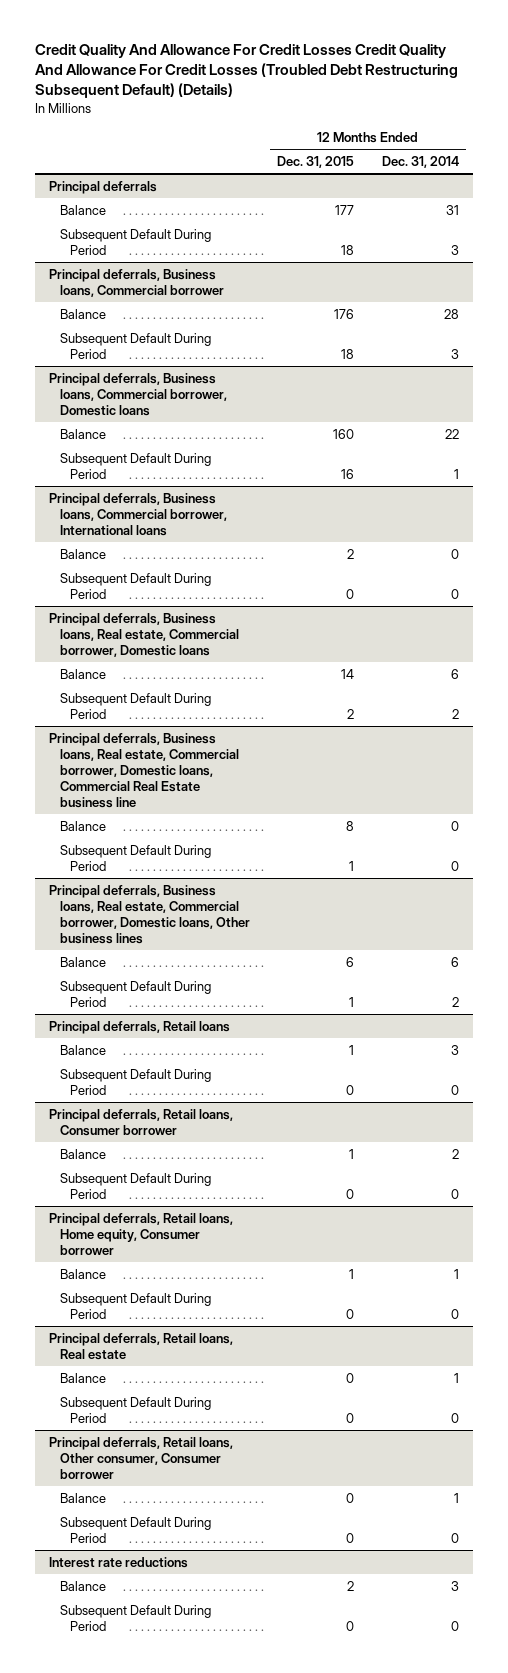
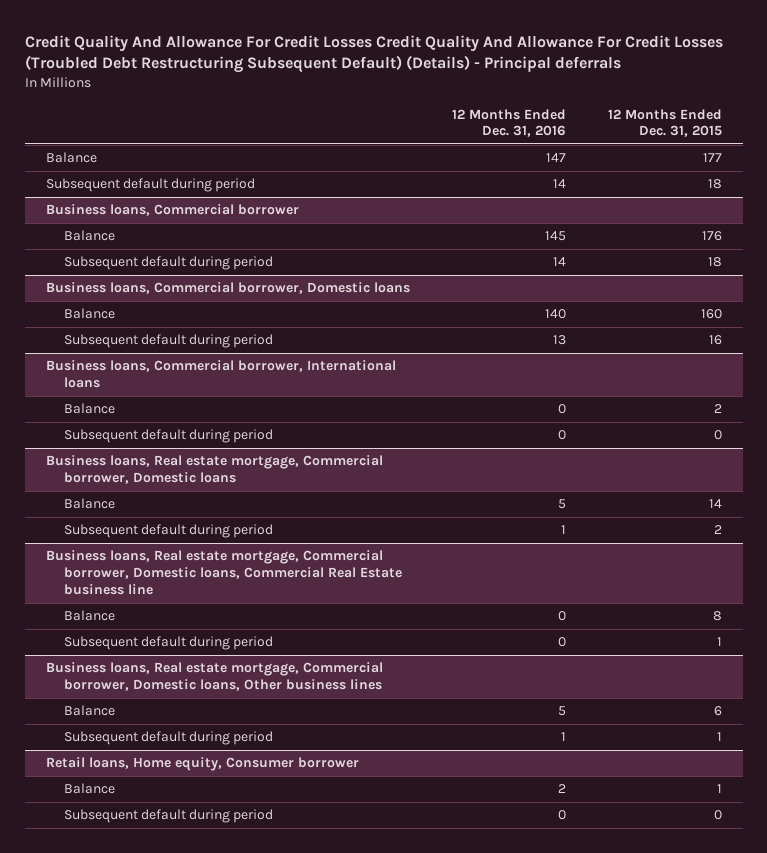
- Credit Quality And Allowance For Credit Losses Credit Quality And Allowance For Credit Losses (Troubled Debt Restructuring Subsequent Default) (Details)
+ Credit Quality And Allowance For Credit Losses Credit Quality And Allowance For Credit Losses (Troubled Debt Restructuring Subsequent Default) (Details) - Principal deferrals
- | 12 Months Ended Dec. 31, 2015 | 12 Months Ended Dec. 31, 2014
+ | 12 Months Ended Dec. 31, 2016 | 12 Months Ended Dec. 31, 2015
- Principal deferrals
- Subsequent Default During Period | 18 | 3
- Principal deferrals, Business loans, Commercial borrower
+ Subsequent default during period | 14 | 18
+ Business loans, Commercial borrower
- Subsequent Default During Period | 18 | 3
- Principal deferrals, Business loans, Commercial borrower, Domestic loans
+ Subsequent default during period | 14 | 18
+ Business loans, Commercial borrower, Domestic loans
- Subsequent Default During Period | 16 | 1
- Principal deferrals, Business loans, Commercial borrower, International loans
+ Subsequent default during period | 13 | 16
+ Business loans, Commercial borrower, International loans
- Subsequent Default During Period | 0 | 0
- Principal deferrals, Business loans, Real estate, Commercial borrower, Domestic loans
+ Subsequent default during period | 0 | 0
+ Business loans, Real estate mortgage, Commercial borrower, Domestic loans
- Subsequent Default During Period | 2 | 2
- Principal deferrals, Business loans, Real estate, Commercial borrower, Domestic loans, Commercial Real Estate business line
+ Subsequent default during period | 1 | 2
+ Business loans, Real estate mortgage, Commercial borrower, Domestic loans, Commercial Real Estate business line
- Subsequent Default During Period | 1 | 0
- Principal deferrals, Business loans, Real estate, Commercial borrower, Domestic loans, Other business lines
+ Subsequent default during period | 0 | 1
+ Business loans, Real estate mortgage, Commercial borrower, Domestic loans, Other business lines
- Subsequent Default During Period | 1 | 2
- Principal deferrals, Retail loans
- Balance | 1 | 3
- Subsequent Default During Period | 0 | 0
- Principal deferrals, Retail loans, Consumer borrower
- Balance | 1 | 2
- Subsequent Default During Period | 0 | 0
- Principal deferrals, Retail loans, Home equity, Consumer borrower
+ Subsequent default during period | 1 | 1
+ Retail loans, Home equity, Consumer borrower
- Subsequent Default During Period | 0 | 0
- Principal deferrals, Retail loans, Real estate
- Balance | 0 | 1
- Subsequent Default During Period | 0 | 0
- Principal deferrals, Retail loans, Other consumer, Consumer borrower
- Balance | 0 | 1
- Subsequent Default During Period | 0 | 0
- Interest rate reductions
- Balance | 2 | 3
- Subsequent Default During Period | 0 | 0
+ Subsequent default during period | 0 | 0

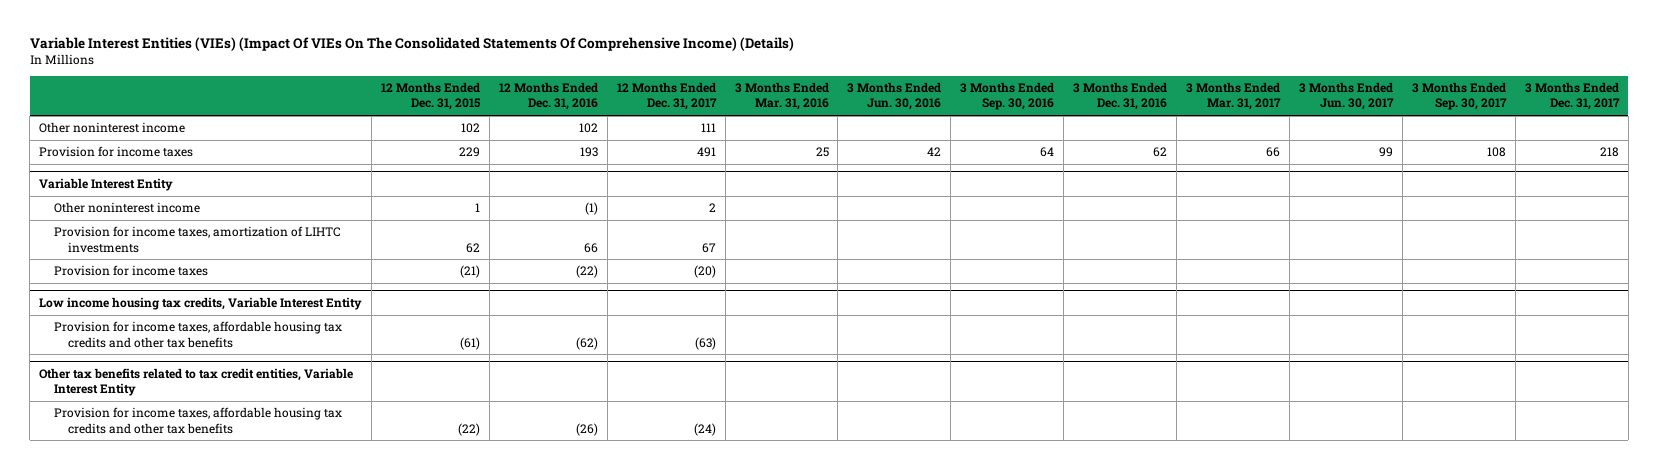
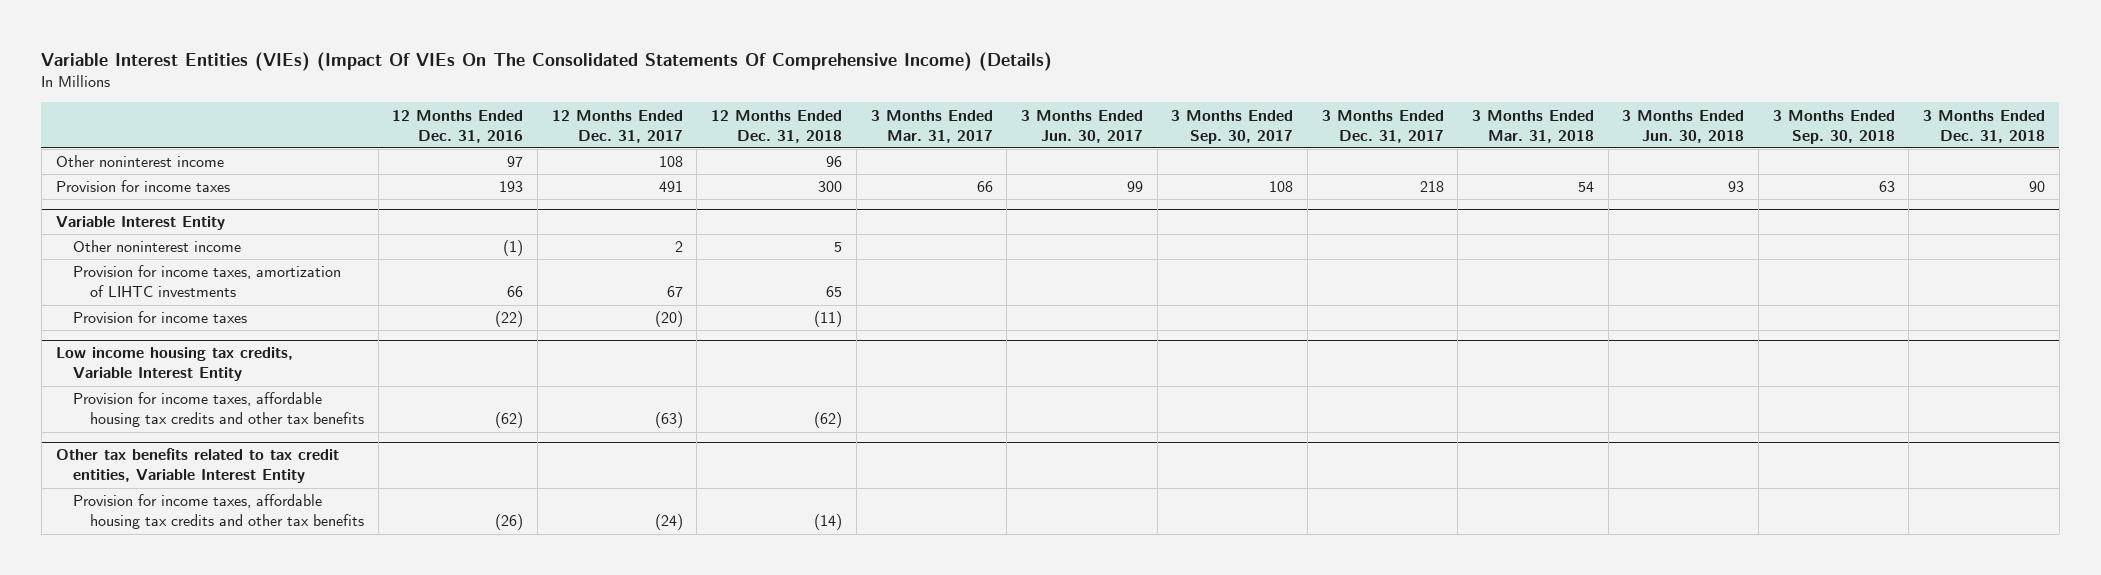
- | 12 Months Ended Dec. 31, 2015 | 12 Months Ended Dec. 31, 2016 | 12 Months Ended Dec. 31, 2017 | 3 Months Ended Mar. 31, 2016 | 3 Months Ended Jun. 30, 2016 | 3 Months Ended Sep. 30, 2016 | 3 Months Ended Dec. 31, 2016 | 3 Months Ended Mar. 31, 2017 | 3 Months Ended Jun. 30, 2017 | 3 Months Ended Sep. 30, 2017 | 3 Months Ended Dec. 31, 2017
+ | 12 Months Ended Dec. 31, 2016 | 12 Months Ended Dec. 31, 2017 | 12 Months Ended Dec. 31, 2018 | 3 Months Ended Mar. 31, 2017 | 3 Months Ended Jun. 30, 2017 | 3 Months Ended Sep. 30, 2017 | 3 Months Ended Dec. 31, 2017 | 3 Months Ended Mar. 31, 2018 | 3 Months Ended Jun. 30, 2018 | 3 Months Ended Sep. 30, 2018 | 3 Months Ended Dec. 31, 2018
- Other noninterest income | 102 | 102 | 111 | | | | | | | |
+ Other noninterest income | 97 | 108 | 96 | | | | | | | |

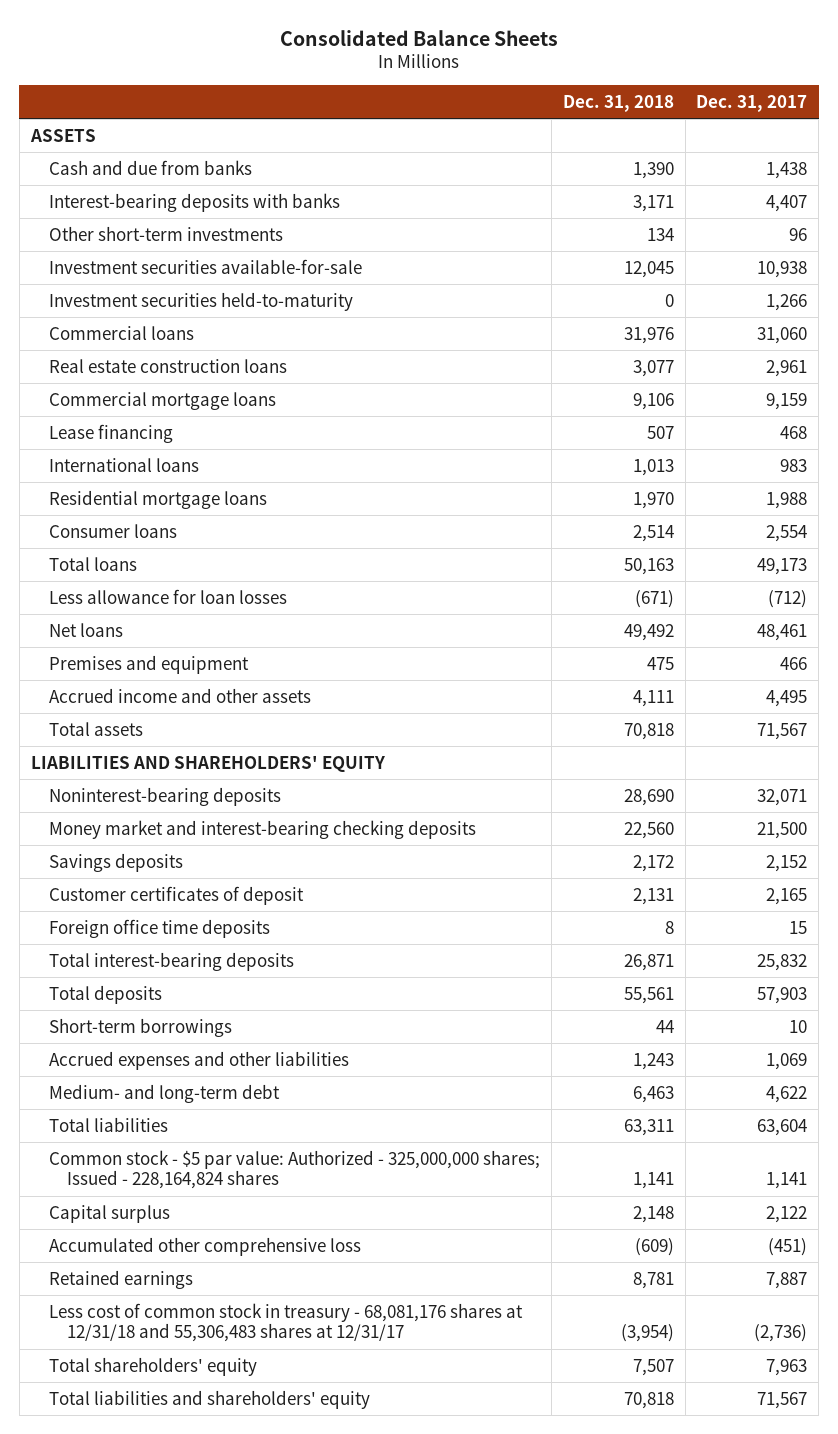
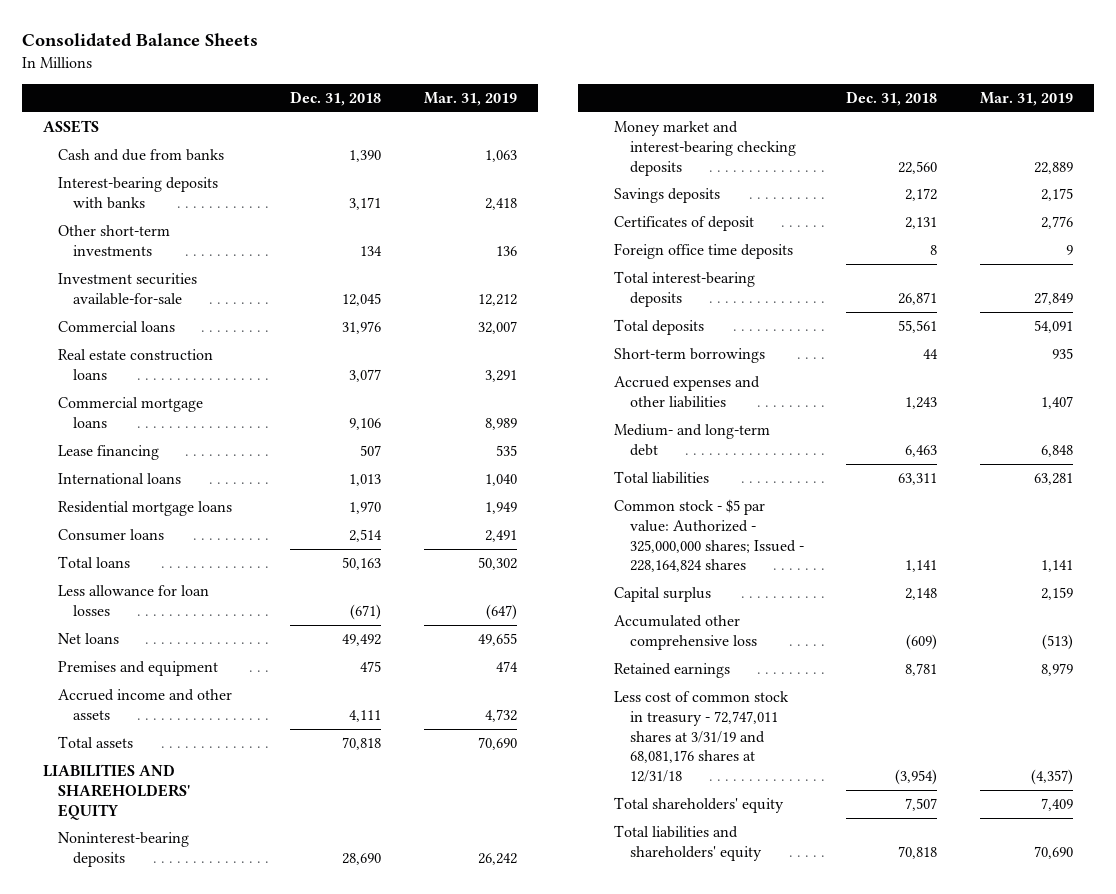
- | Dec. 31, 2018 | Dec. 31, 2017
+ | Dec. 31, 2018 | Mar. 31, 2019
- Investment securities held-to-maturity | 0 | 1,266
- Customer certificates of deposit | 2,131 | 2,165
+ Certificates of deposit | 2,131 | 2,776
- Less cost of common stock in treasury - 68,081,176 shares at 12/31/18 and 55,306,483 shares at 12/31/17 | (3,954) | (2,736)
+ Less cost of common stock in treasury - 72,747,011 shares at 3/31/19 and 68,081,176 shares at 12/31/18 | (3,954) | (4,357)

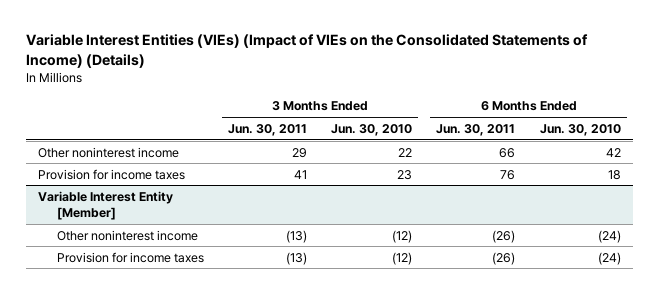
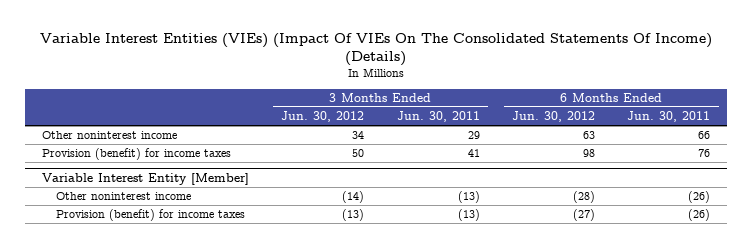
- Variable Interest Entities (VIEs) (Impact of VIEs on the Consolidated Statements of Income) (Details)
+ Variable Interest Entities (VIEs) (Impact Of VIEs On The Consolidated Statements Of Income) (Details)
- | 3 Months Ended Jun. 30, 2011 | 3 Months Ended Jun. 30, 2010 | 6 Months Ended Jun. 30, 2011 | 6 Months Ended Jun. 30, 2010
+ | 3 Months Ended Jun. 30, 2012 | 3 Months Ended Jun. 30, 2011 | 6 Months Ended Jun. 30, 2012 | 6 Months Ended Jun. 30, 2011
- Provision for income taxes | 41 | 23 | 76 | 18
+ Provision (benefit) for income taxes | 50 | 41 | 98 | 76
@ Variable Interest Entity [Member]
- Provision for income taxes | (13) | (12) | (26) | (24)
+ Provision (benefit) for income taxes | (13) | (13) | (27) | (26)

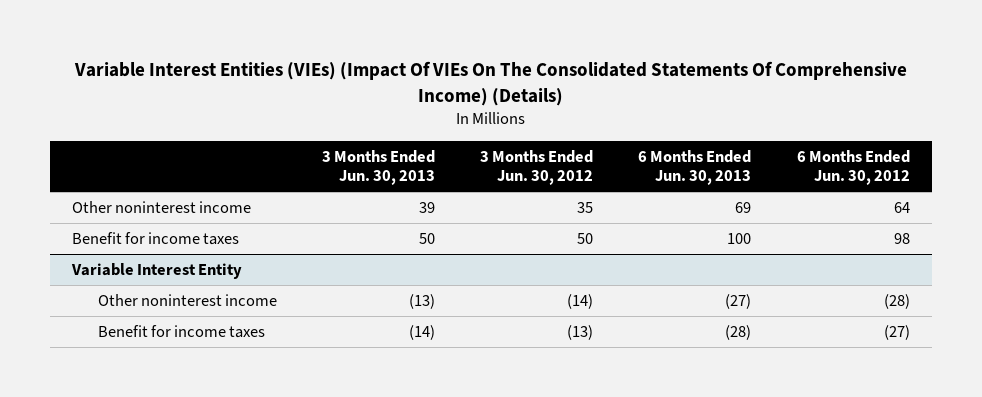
- Variable Interest Entities (VIEs) (Impact Of VIEs On The Consolidated Statements Of Income) (Details)
+ Variable Interest Entities (VIEs) (Impact Of VIEs On The Consolidated Statements Of Comprehensive Income) (Details)
- | 3 Months Ended Jun. 30, 2012 | 3 Months Ended Jun. 30, 2011 | 6 Months Ended Jun. 30, 2012 | 6 Months Ended Jun. 30, 2011
+ | 3 Months Ended Jun. 30, 2013 | 3 Months Ended Jun. 30, 2012 | 6 Months Ended Jun. 30, 2013 | 6 Months Ended Jun. 30, 2012
- Other noninterest income | 34 | 29 | 63 | 66
- Provision (benefit) for income taxes | 50 | 41 | 98 | 76
- Variable Interest Entity [Member]
+ Other noninterest income | 39 | 35 | 69 | 64
+ Benefit for income taxes | 50 | 50 | 100 | 98
+ Variable Interest Entity
- Provision (benefit) for income taxes | (13) | (13) | (27) | (26)
+ Benefit for income taxes | (14) | (13) | (28) | (27)

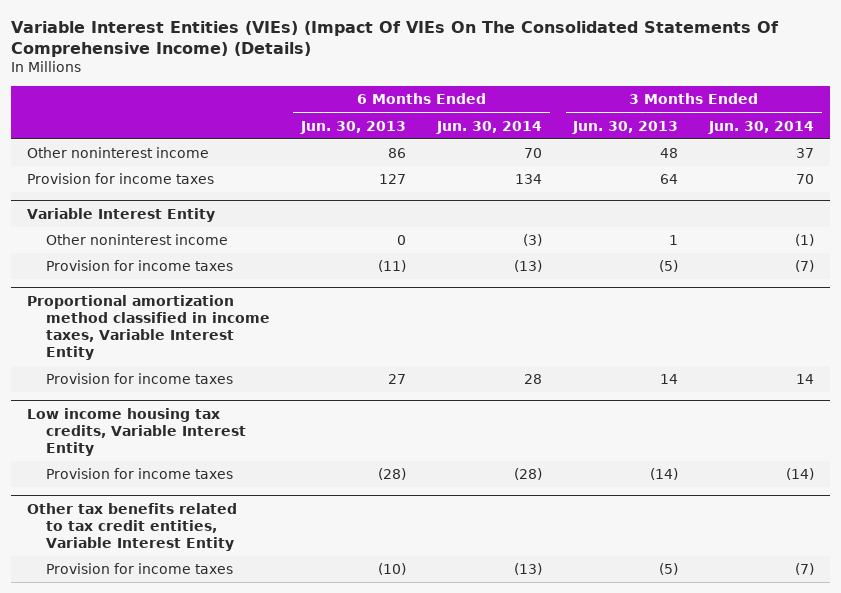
- | 3 Months Ended Jun. 30, 2013 | 3 Months Ended Jun. 30, 2012 | 6 Months Ended Jun. 30, 2013 | 6 Months Ended Jun. 30, 2012
+ | 6 Months Ended Jun. 30, 2013 | 6 Months Ended Jun. 30, 2014 | 3 Months Ended Jun. 30, 2013 | 3 Months Ended Jun. 30, 2014
- Other noninterest income | 39 | 35 | 69 | 64
- Benefit for income taxes | 50 | 50 | 100 | 98
+ Other noninterest income | 86 | 70 | 48 | 37
+ Provision for income taxes | 127 | 134 | 64 | 70
@ Variable Interest Entity
- Other noninterest income | (13) | (14) | (27) | (28)
- Benefit for income taxes | (14) | (13) | (28) | (27)
+ Other noninterest income | 0 | (3) | 1 | (1)
+ Provision for income taxes | (11) | (13) | (5) | (7)
+ Proportional amortization method classified in income taxes, Variable Interest Entity
+ Provision for income taxes | 27 | 28 | 14 | 14
+ Low income housing tax credits, Variable Interest Entity
+ Provision for income taxes | (28) | (28) | (14) | (14)
+ Other tax benefits related to tax credit entities, Variable Interest Entity
+ Provision for income taxes | (10) | (13) | (5) | (7)

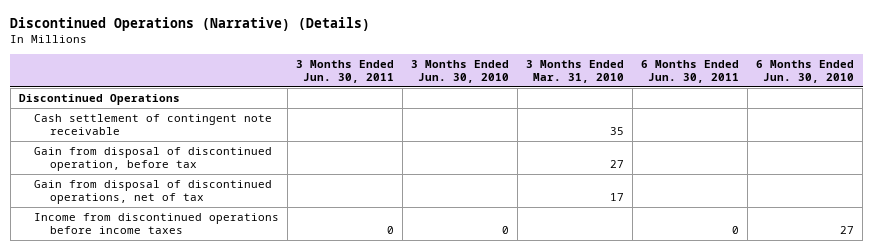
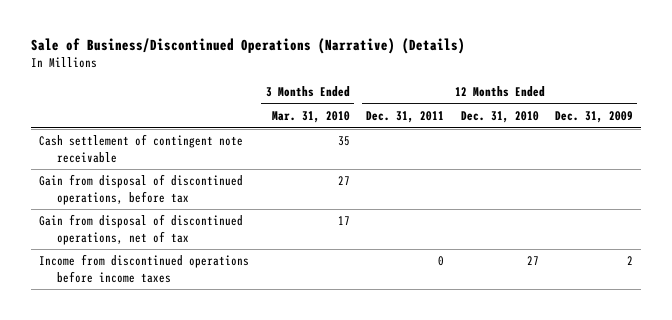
- Discontinued Operations (Narrative) (Details)
+ Sale of Business/Discontinued Operations (Narrative) (Details)
- | 3 Months Ended Jun. 30, 2011 | 3 Months Ended Jun. 30, 2010 | 3 Months Ended Mar. 31, 2010 | 6 Months Ended Jun. 30, 2011 | 6 Months Ended Jun. 30, 2010
+ | 3 Months Ended Mar. 31, 2010 | 12 Months Ended Dec. 31, 2011 | 12 Months Ended Dec. 31, 2010 | 12 Months Ended Dec. 31, 2009
- Discontinued Operations
- Gain from disposal of discontinued operation, before tax | | | 27 | |
+ Gain from disposal of discontinued operations, before tax | 27 | | |

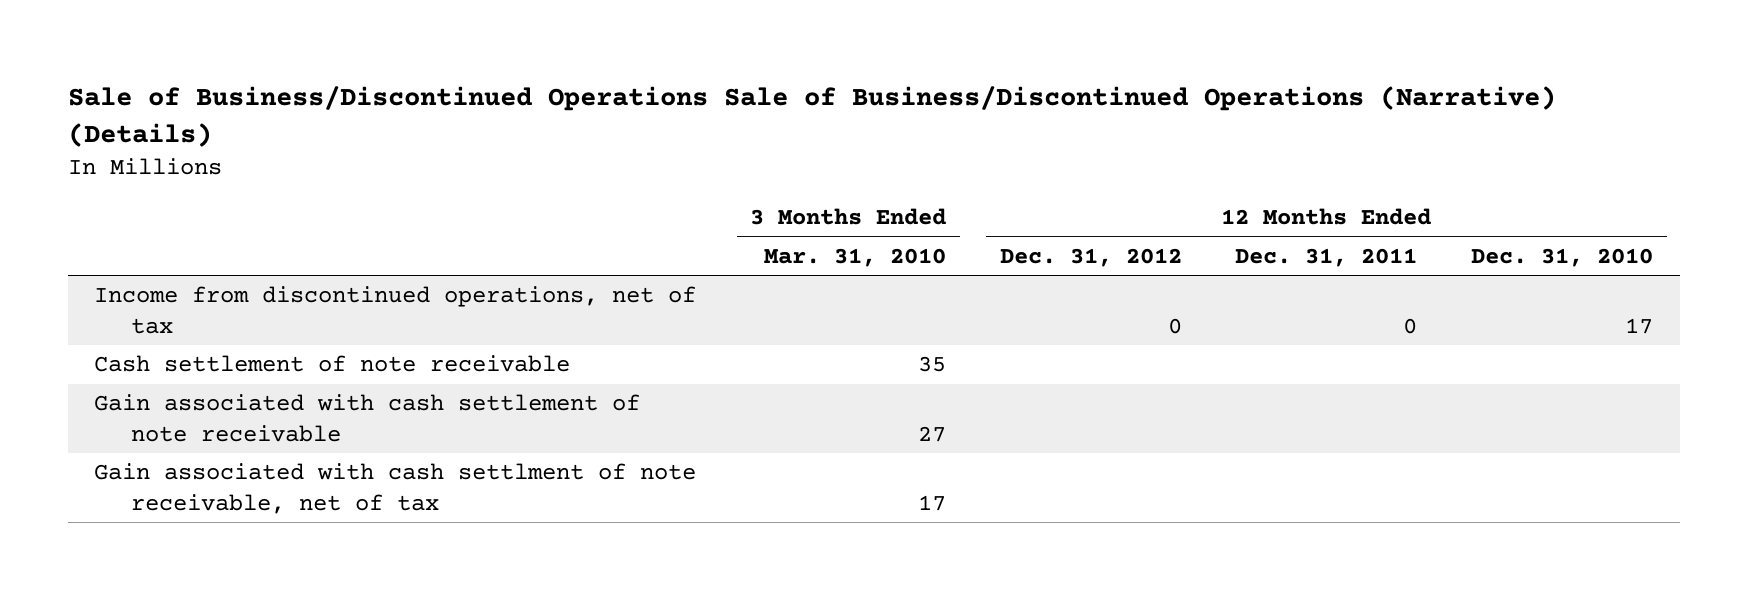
- Sale of Business/Discontinued Operations (Narrative) (Details)
+ Sale of Business/Discontinued Operations Sale of Business/Discontinued Operations (Narrative) (Details)
- | 3 Months Ended Mar. 31, 2010 | 12 Months Ended Dec. 31, 2011 | 12 Months Ended Dec. 31, 2010 | 12 Months Ended Dec. 31, 2009
+ | 3 Months Ended Mar. 31, 2010 | 12 Months Ended Dec. 31, 2012 | 12 Months Ended Dec. 31, 2011 | 12 Months Ended Dec. 31, 2010
- Cash settlement of contingent note receivable | 35 | | |
- Gain from disposal of discontinued operations, before tax | 27 | | |
- Gain from disposal of discontinued operations, net of tax | 17 | | |
- Income from discontinued operations before income taxes | | 0 | 27 | 2
+ Income from discontinued operations, net of tax | | 0 | 0 | 17
+ Cash settlement of note receivable | 35 | | |
+ Gain associated with cash settlement of note receivable | 27 | | |
+ Gain associated with cash settlment of note receivable, net of tax | 17 | | |

